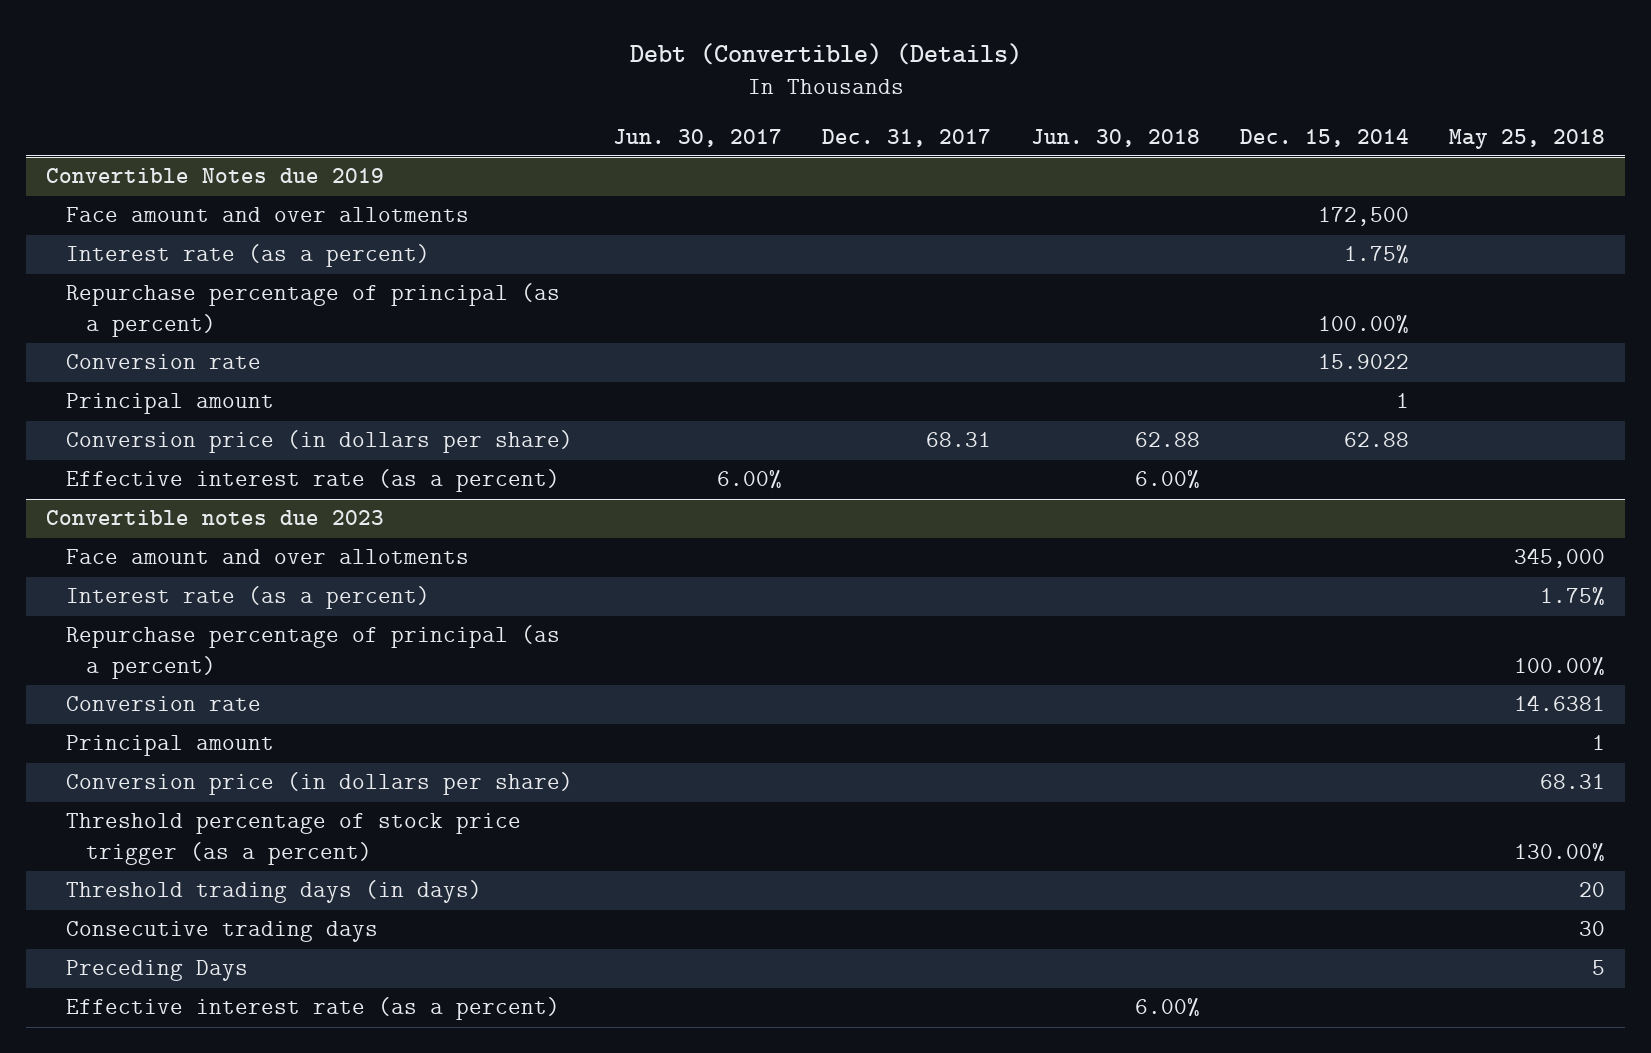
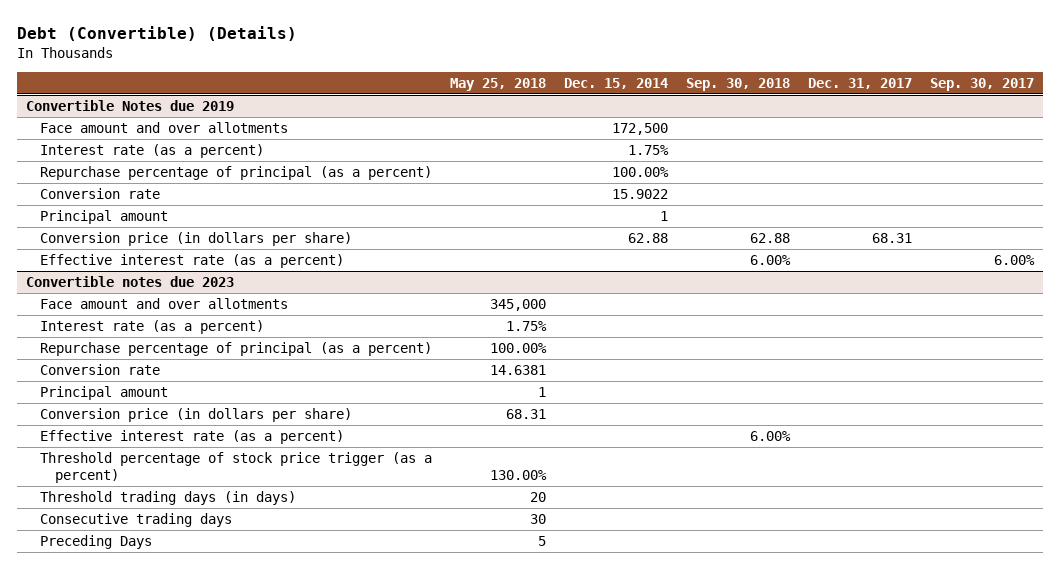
- | Jun. 30, 2017 | Dec. 31, 2017 | Jun. 30, 2018 | Dec. 15, 2014 | May 25, 2018
+ | May 25, 2018 | Dec. 15, 2014 | Sep. 30, 2018 | Dec. 31, 2017 | Sep. 30, 2017
@ Convertible notes due 2023
moved up: Effective interest rate (as a percent) | | | 6.00% | |

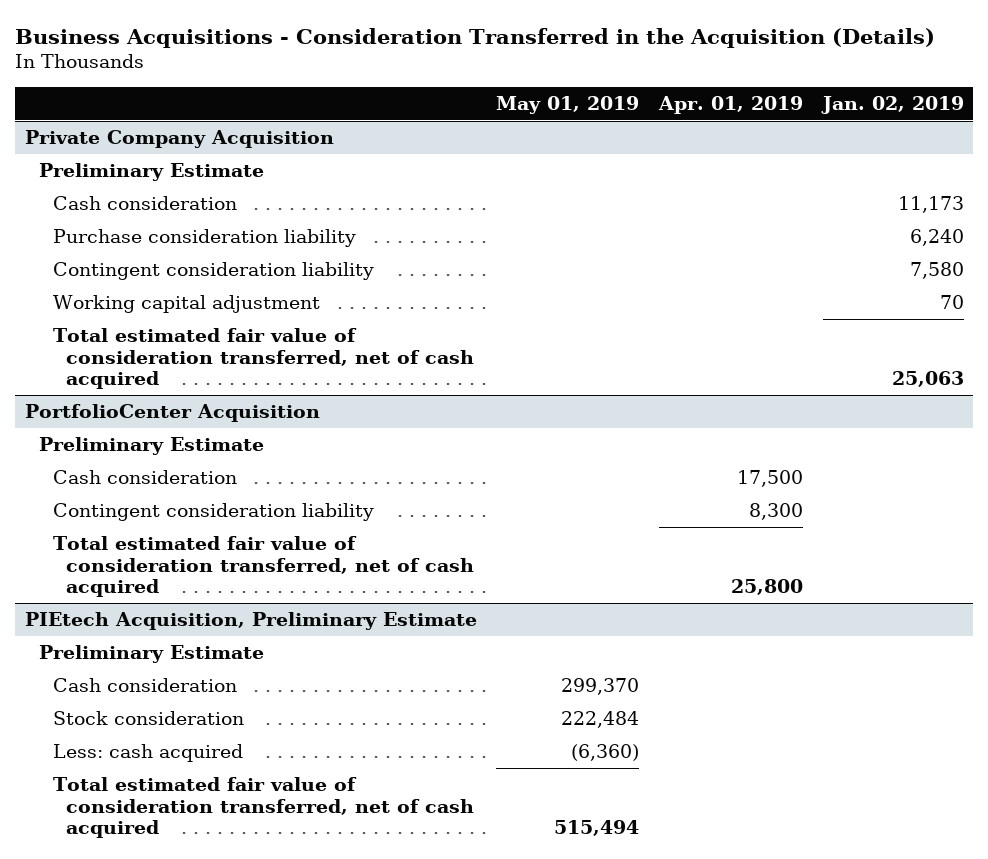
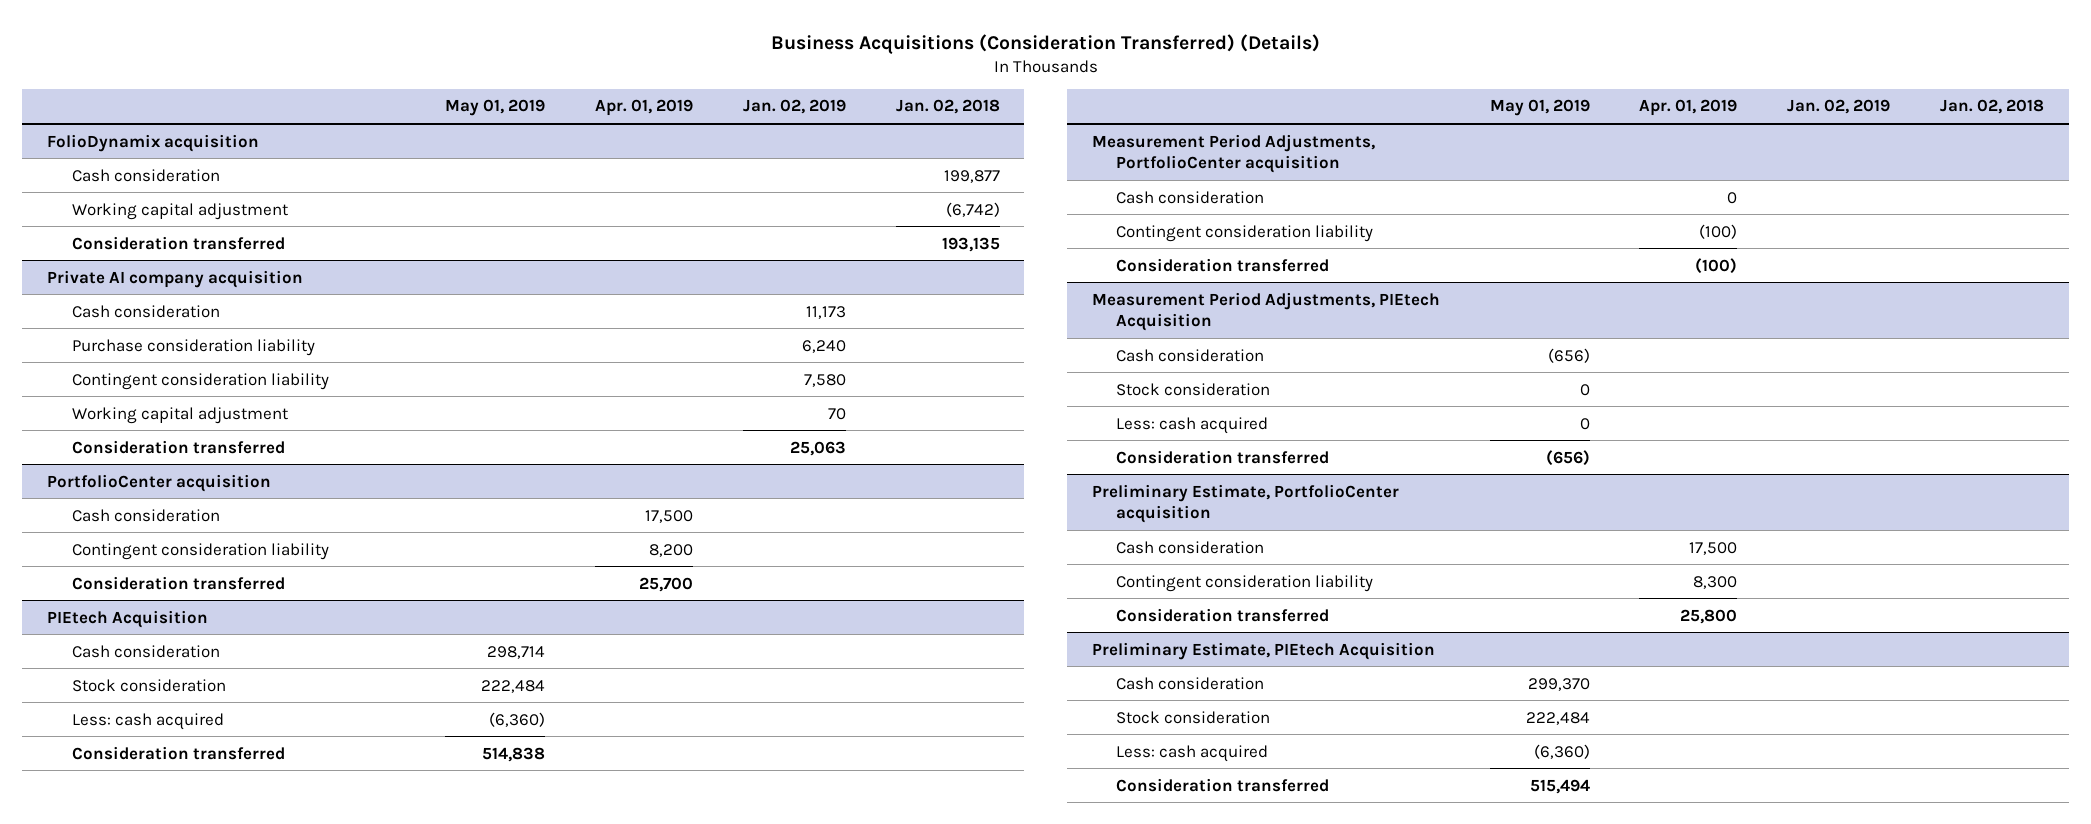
- Business Acquisitions - Consideration Transferred in the Acquisition (Details)
+ Business Acquisitions (Consideration Transferred) (Details)
- | May 01, 2019 | Apr. 01, 2019 | Jan. 02, 2019
+ | May 01, 2019 | Apr. 01, 2019 | Jan. 02, 2019 | Jan. 02, 2018
- Private Company Acquisition
- Preliminary Estimate
+ FolioDynamix acquisition
+ Cash consideration | | | | 199,877
+ Working capital adjustment | | | | (6,742)
+ Consideration transferred | | | | 193,135
+ Private AI company acquisition
- Total estimated fair value of consideration transferred, net of cash acquired | | | 25,063
- PortfolioCenter Acquisition
- Preliminary Estimate
+ Consideration transferred | | | 25,063 |
+ PortfolioCenter acquisition
- Contingent consideration liability | | 8,300 |
- Total estimated fair value of consideration transferred, net of cash acquired | | 25,800 |
- PIEtech Acquisition, Preliminary Estimate
- Preliminary Estimate
+ Contingent consideration liability | | 8,200 | |
+ Consideration transferred | | 25,700 | |
+ PIEtech Acquisition
+ Cash consideration | 298,714 | | |
+ Stock consideration | 222,484 | | |
+ Less: cash acquired | (6,360) | | |
+ Consideration transferred | 514,838 | | |
+ Measurement Period Adjustments, PortfolioCenter acquisition
+ Cash consideration | | 0 | |
+ Contingent consideration liability | | (100) | |
+ Consideration transferred | | (100) | |
+ Measurement Period Adjustments, PIEtech Acquisition
+ Cash consideration | (656) | | |
+ Stock consideration | 0 | | |
+ Less: cash acquired | 0 | | |
+ Consideration transferred | (656) | | |
+ Preliminary Estimate, PortfolioCenter acquisition
+ Cash consideration | | 17,500 | |
+ Contingent consideration liability | | 8,300 | |
+ Consideration transferred | | 25,800 | |
+ Preliminary Estimate, PIEtech Acquisition
- Total estimated fair value of consideration transferred, net of cash acquired | 515,494 | |
+ Consideration transferred | 515,494 | | |

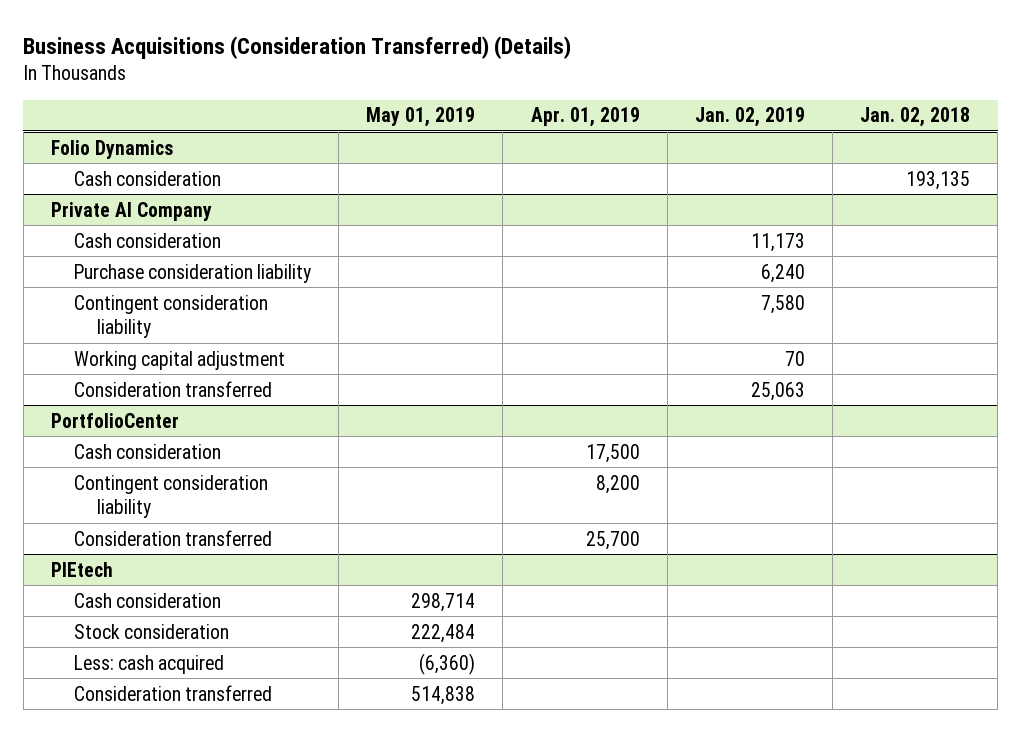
- FolioDynamix acquisition
- Cash consideration | | | | 199,877
- Working capital adjustment | | | | (6,742)
- Consideration transferred | | | | 193,135
- Private AI company acquisition
+ Folio Dynamics
+ Cash consideration | | | | 193,135
+ Private AI Company
- PortfolioCenter acquisition
+ PortfolioCenter
- PIEtech Acquisition
+ PIEtech
- Measurement Period Adjustments, PortfolioCenter acquisition
- Cash consideration | | 0 | |
- Contingent consideration liability | | (100) | |
- Consideration transferred | | (100) | |
- Measurement Period Adjustments, PIEtech Acquisition
- Cash consideration | (656) | | |
- Stock consideration | 0 | | |
- Less: cash acquired | 0 | | |
- Consideration transferred | (656) | | |
- Preliminary Estimate, PortfolioCenter acquisition
- Cash consideration | | 17,500 | |
- Contingent consideration liability | | 8,300 | |
- Consideration transferred | | 25,800 | |
- Preliminary Estimate, PIEtech Acquisition
- Cash consideration | 299,370 | | |
- Stock consideration | 222,484 | | |
- Less: cash acquired | (6,360) | | |
- Consideration transferred | 515,494 | | |

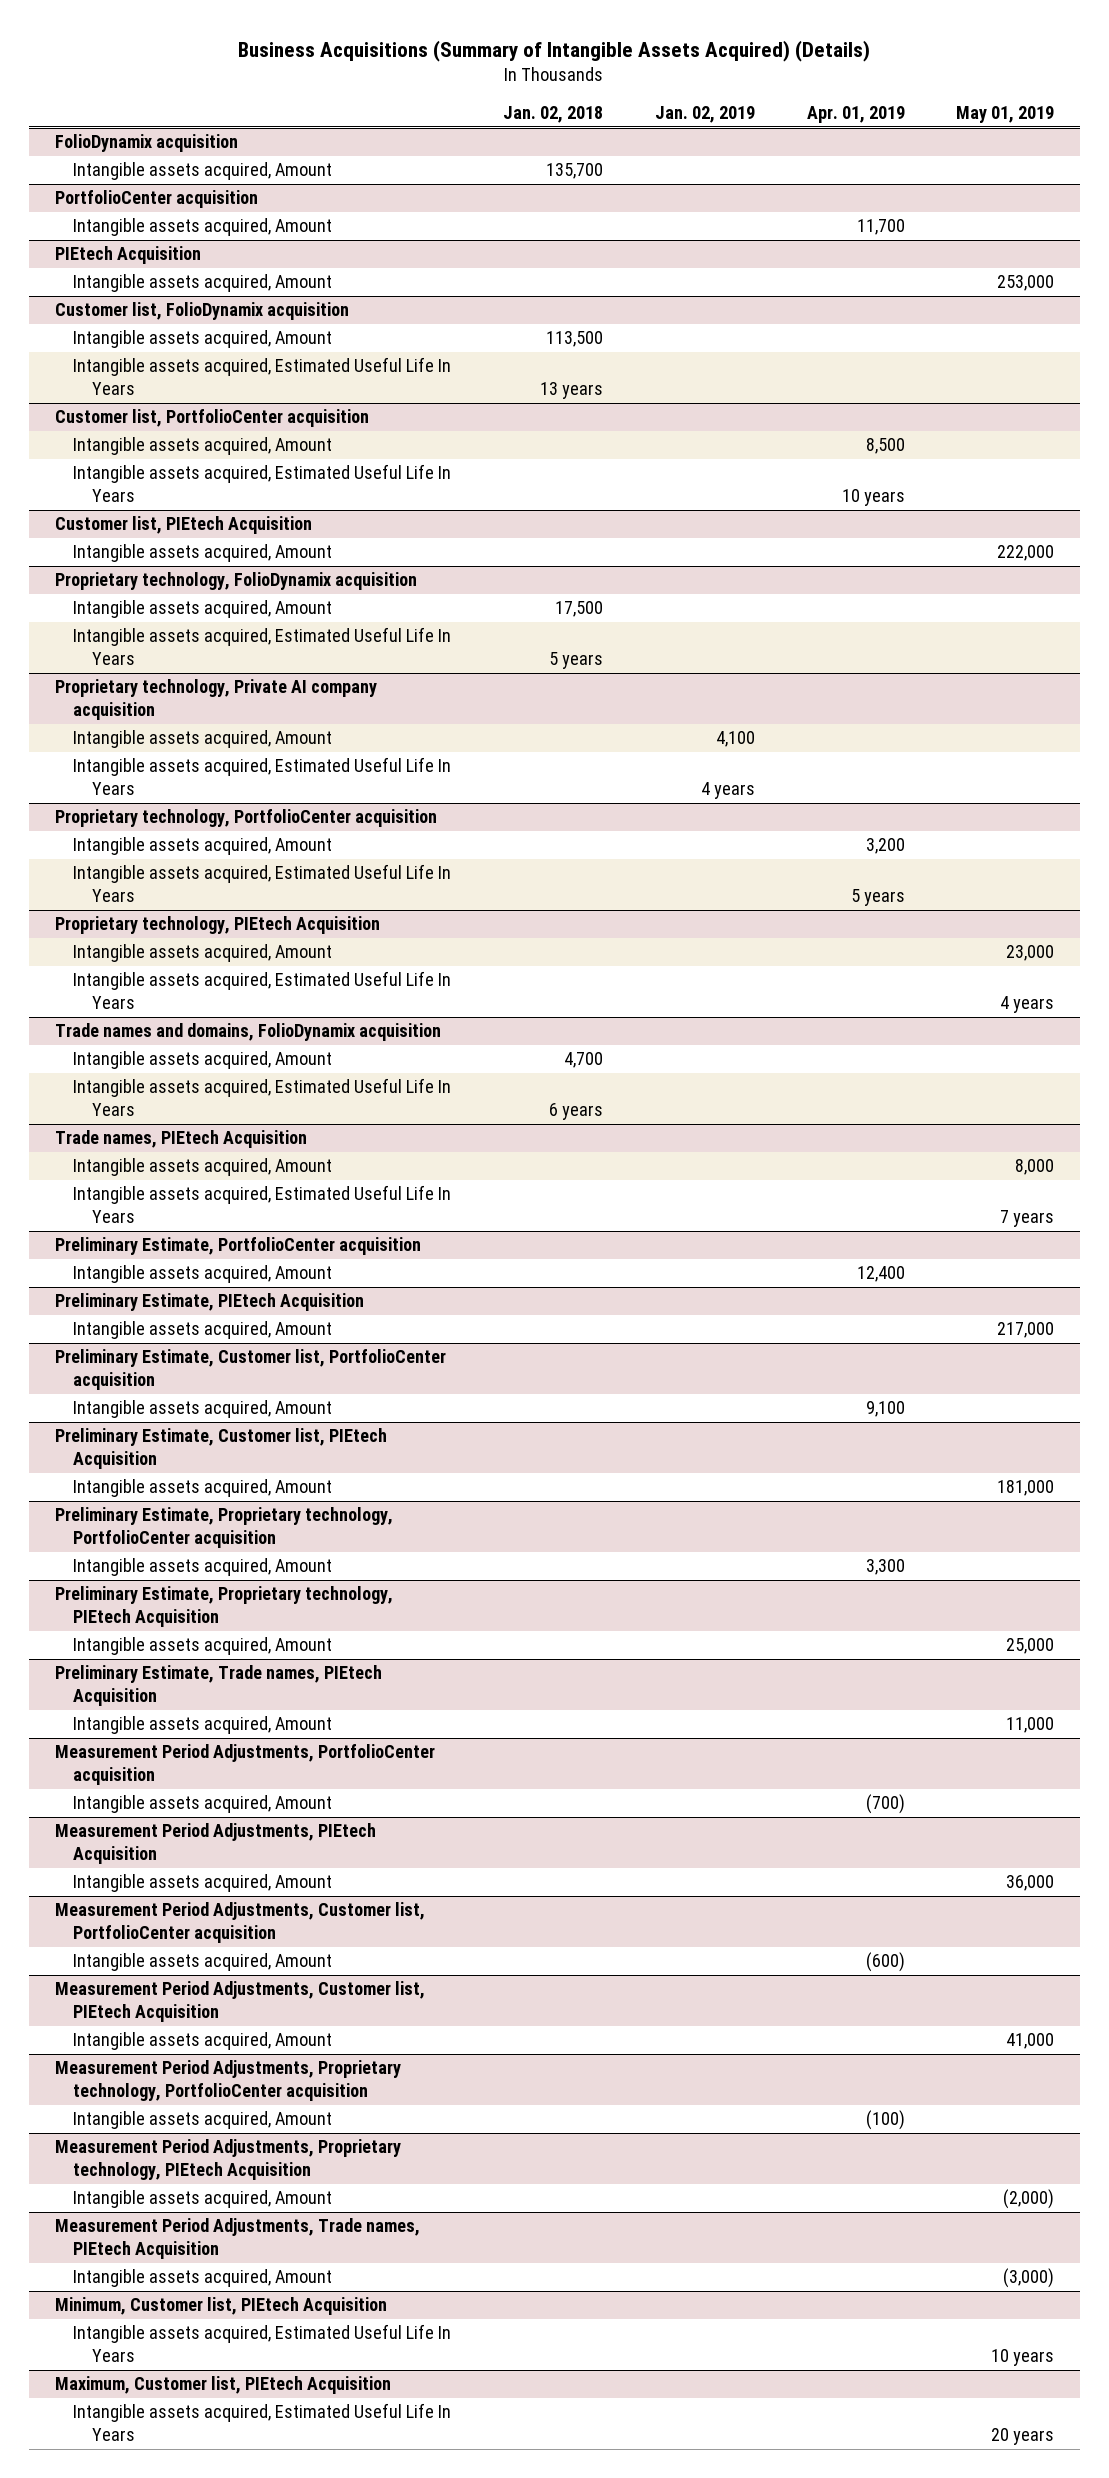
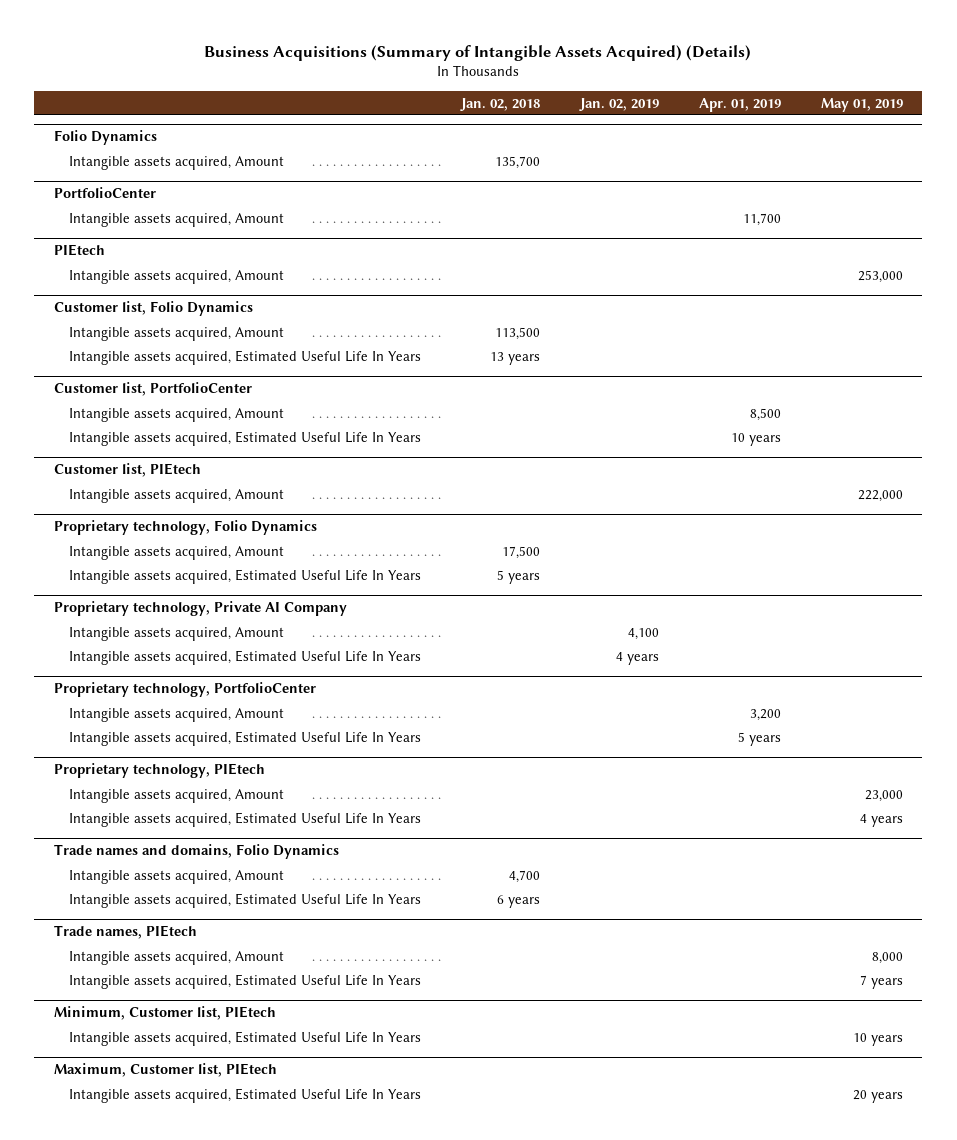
- FolioDynamix acquisition
+ Folio Dynamics
- PortfolioCenter acquisition
+ PortfolioCenter
- PIEtech Acquisition
+ PIEtech
- Customer list, FolioDynamix acquisition
+ Customer list, Folio Dynamics
- Customer list, PortfolioCenter acquisition
+ Customer list, PortfolioCenter
- Customer list, PIEtech Acquisition
+ Customer list, PIEtech
- Proprietary technology, FolioDynamix acquisition
+ Proprietary technology, Folio Dynamics
- Proprietary technology, Private AI company acquisition
+ Proprietary technology, Private AI Company
- Proprietary technology, PortfolioCenter acquisition
+ Proprietary technology, PortfolioCenter
- Proprietary technology, PIEtech Acquisition
+ Proprietary technology, PIEtech
- Trade names and domains, FolioDynamix acquisition
+ Trade names and domains, Folio Dynamics
- Trade names, PIEtech Acquisition
+ Trade names, PIEtech
- Preliminary Estimate, PortfolioCenter acquisition
- Intangible assets acquired, Amount | | | 12,400 |
- Preliminary Estimate, PIEtech Acquisition
- Intangible assets acquired, Amount | | | | 217,000
- Preliminary Estimate, Customer list, PortfolioCenter acquisition
- Intangible assets acquired, Amount | | | 9,100 |
- Preliminary Estimate, Customer list, PIEtech Acquisition
- Intangible assets acquired, Amount | | | | 181,000
- Preliminary Estimate, Proprietary technology, PortfolioCenter acquisition
- Intangible assets acquired, Amount | | | 3,300 |
- Preliminary Estimate, Proprietary technology, PIEtech Acquisition
- Intangible assets acquired, Amount | | | | 25,000
- Preliminary Estimate, Trade names, PIEtech Acquisition
- Intangible assets acquired, Amount | | | | 11,000
- Measurement Period Adjustments, PortfolioCenter acquisition
- Intangible assets acquired, Amount | | | (700) |
- Measurement Period Adjustments, PIEtech Acquisition
- Intangible assets acquired, Amount | | | | 36,000
- Measurement Period Adjustments, Customer list, PortfolioCenter acquisition
- Intangible assets acquired, Amount | | | (600) |
- Measurement Period Adjustments, Customer list, PIEtech Acquisition
- Intangible assets acquired, Amount | | | | 41,000
- Measurement Period Adjustments, Proprietary technology, PortfolioCenter acquisition
- Intangible assets acquired, Amount | | | (100) |
- Measurement Period Adjustments, Proprietary technology, PIEtech Acquisition
- Intangible assets acquired, Amount | | | | (2,000)
- Measurement Period Adjustments, Trade names, PIEtech Acquisition
- Intangible assets acquired, Amount | | | | (3,000)
- Minimum, Customer list, PIEtech Acquisition
+ Minimum, Customer list, PIEtech
- Maximum, Customer list, PIEtech Acquisition
+ Maximum, Customer list, PIEtech

